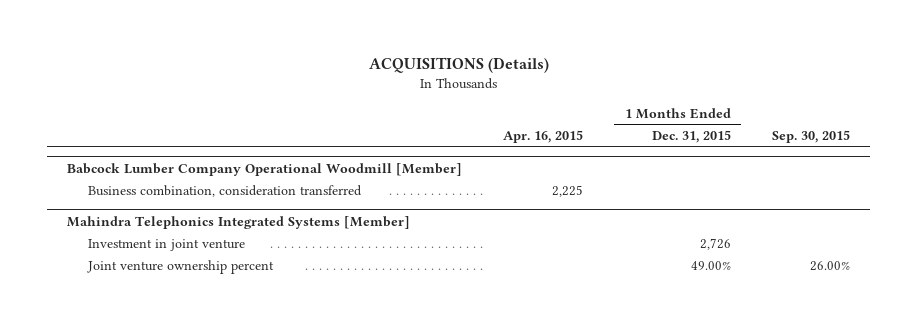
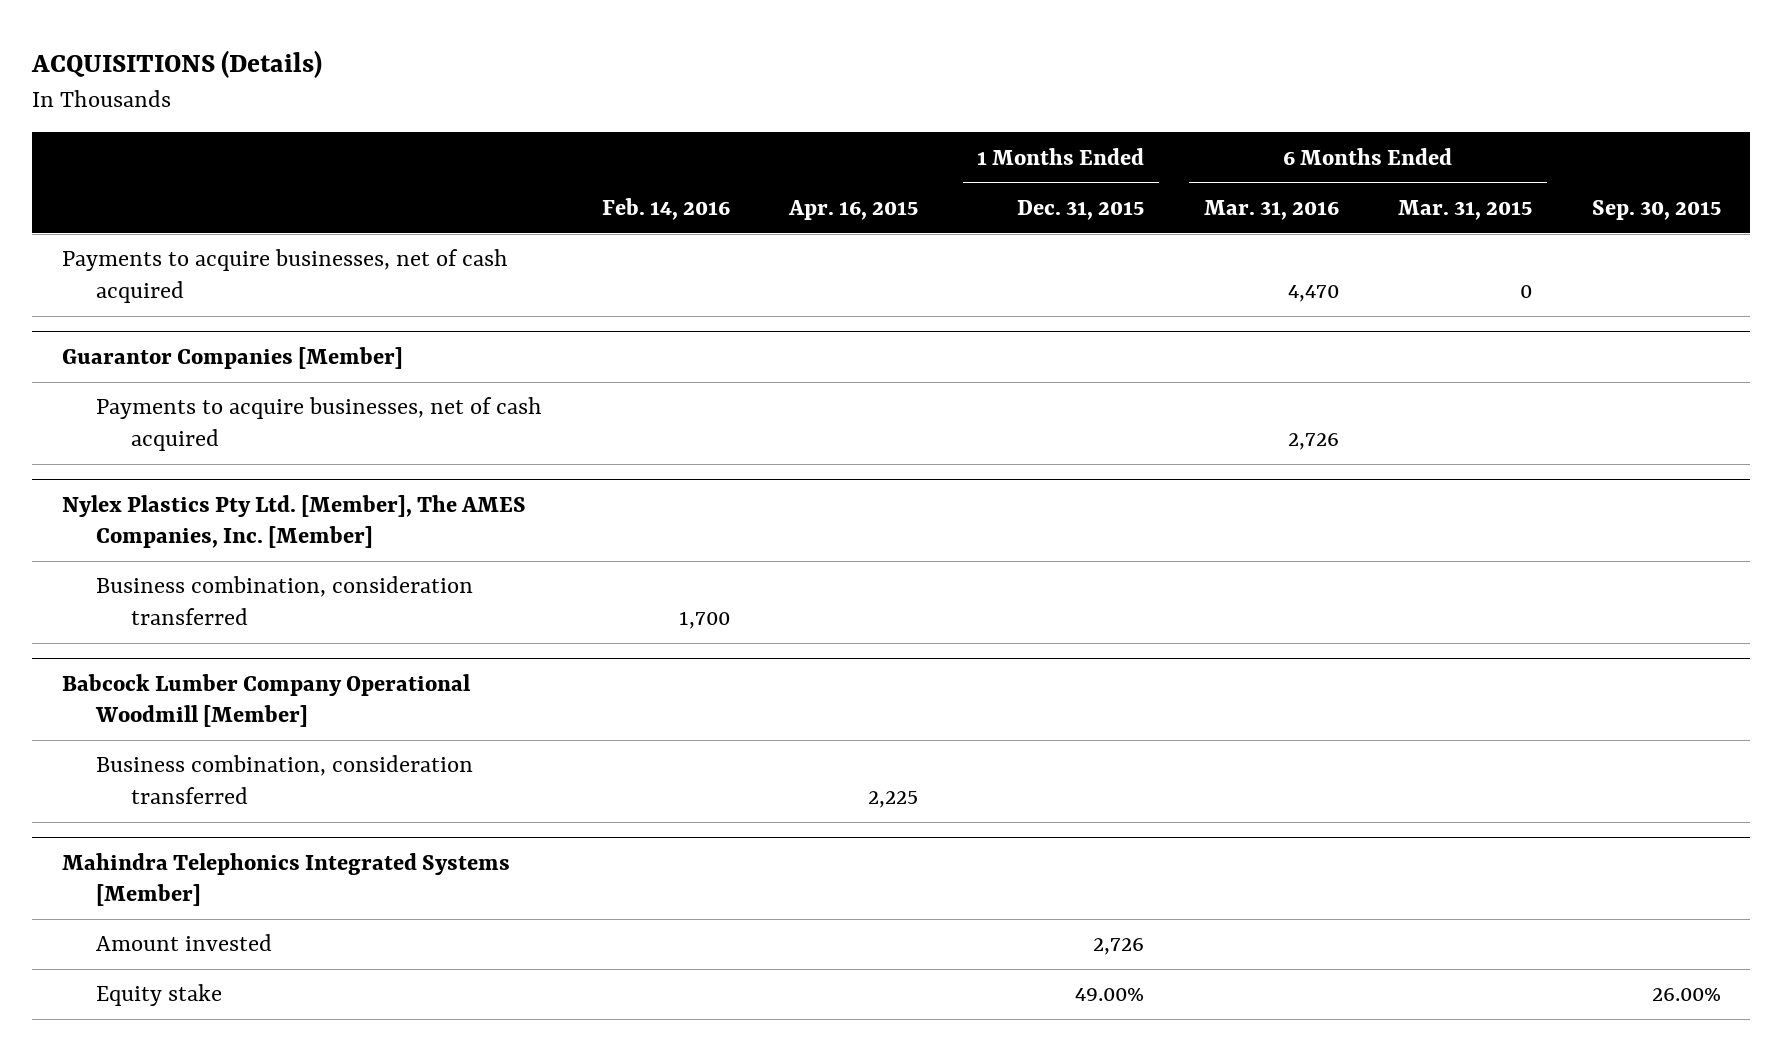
- | Apr. 16, 2015 | 1 Months Ended Dec. 31, 2015 | Sep. 30, 2015
+ | Feb. 14, 2016 | Apr. 16, 2015 | 1 Months Ended Dec. 31, 2015 | 6 Months Ended Mar. 31, 2016 | 6 Months Ended Mar. 31, 2015 | Sep. 30, 2015
+ Payments to acquire businesses, net of cash acquired | | | | 4,470 | 0 |
+ Guarantor Companies [Member]
+ Payments to acquire businesses, net of cash acquired | | | | 2,726 | |
+ Nylex Plastics Pty Ltd. [Member], The AMES Companies, Inc. [Member]
+ Business combination, consideration transferred | 1,700 | | | | |
@ Mahindra Telephonics Integrated Systems [Member]
- Investment in joint venture | | 2,726 |
- Joint venture ownership percent | | 49.00% | 26.00%
+ Amount invested | | | 2,726 | | |
+ Equity stake | | | 49.00% | | | 26.00%

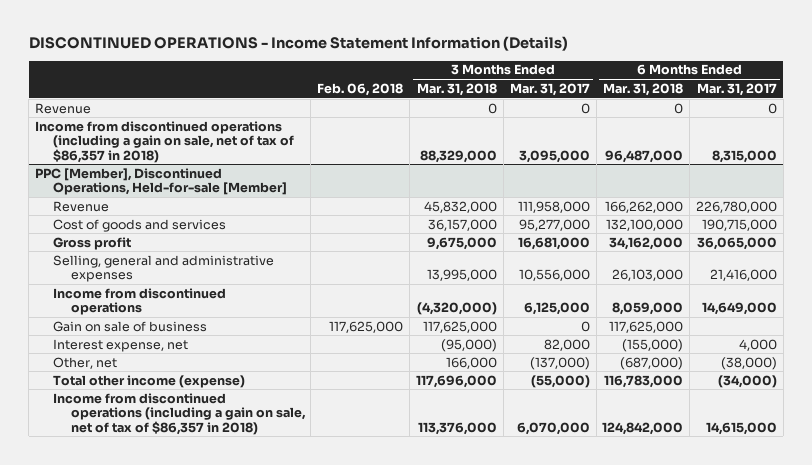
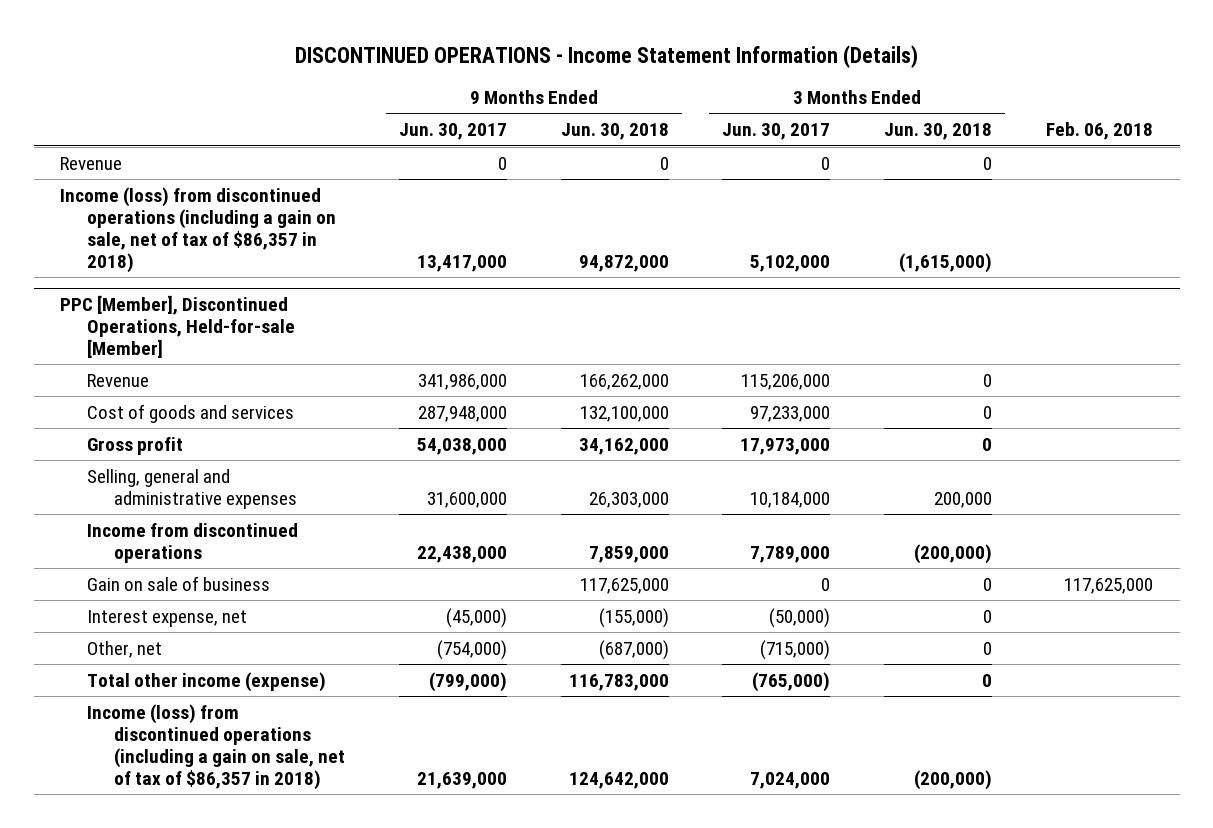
- | Feb. 06, 2018 | 3 Months Ended Mar. 31, 2018 | 3 Months Ended Mar. 31, 2017 | 6 Months Ended Mar. 31, 2018 | 6 Months Ended Mar. 31, 2017
+ | 9 Months Ended Jun. 30, 2017 | 9 Months Ended Jun. 30, 2018 | 3 Months Ended Jun. 30, 2017 | 3 Months Ended Jun. 30, 2018 | Feb. 06, 2018
- Income from discontinued operations (including a gain on sale, net of tax of $86,357 in 2018) | | 88,329,000 | 3,095,000 | 96,487,000 | 8,315,000
+ Income (loss) from discontinued operations (including a gain on sale, net of tax of $86,357 in 2018) | 13,417,000 | 94,872,000 | 5,102,000 | (1,615,000) |
@ PPC [Member], Discontinued Operations, Held-for-sale [Member]
- Income from discontinued operations (including a gain on sale, net of tax of $86,357 in 2018) | | 113,376,000 | 6,070,000 | 124,842,000 | 14,615,000
+ Income (loss) from discontinued operations (including a gain on sale, net of tax of $86,357 in 2018) | 21,639,000 | 124,642,000 | 7,024,000 | (200,000) |

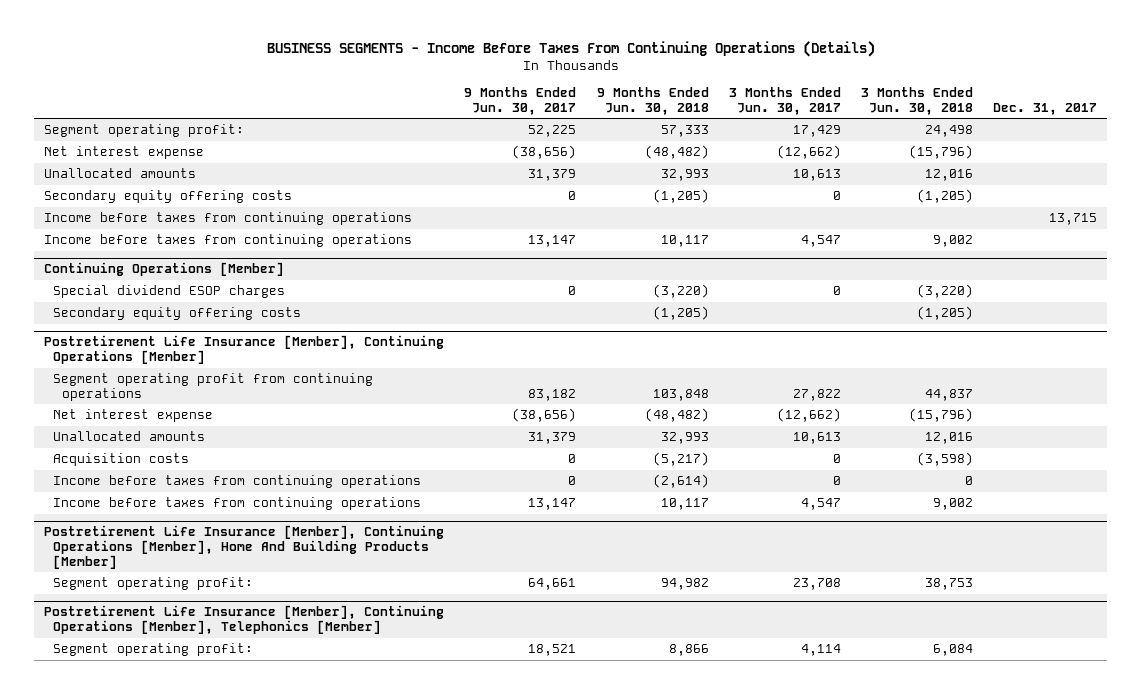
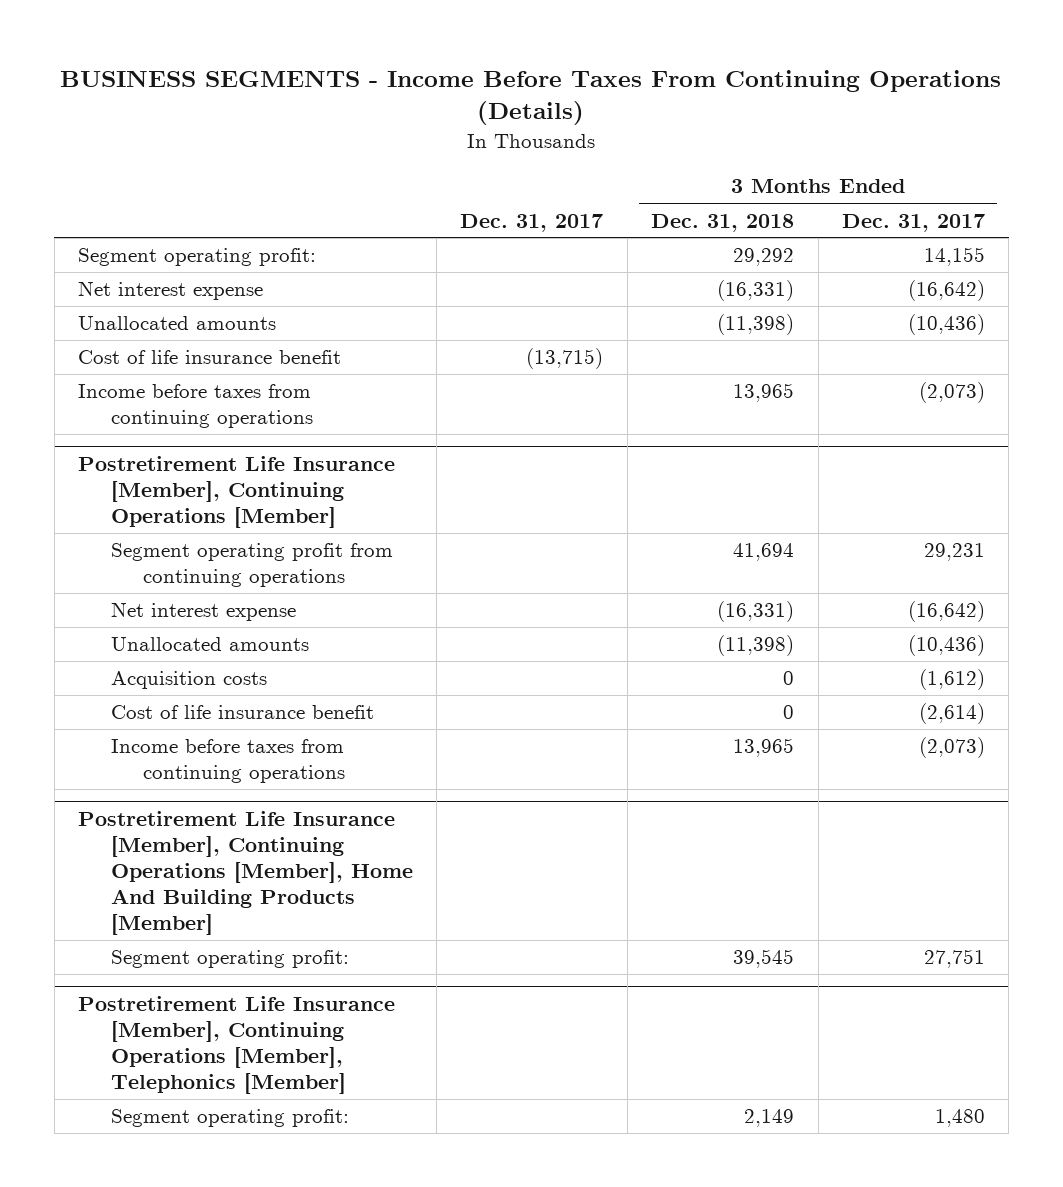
- | 9 Months Ended Jun. 30, 2017 | 9 Months Ended Jun. 30, 2018 | 3 Months Ended Jun. 30, 2017 | 3 Months Ended Jun. 30, 2018 | Dec. 31, 2017
+ | Dec. 31, 2017 | 3 Months Ended Dec. 31, 2018 | 3 Months Ended Dec. 31, 2017
- Secondary equity offering costs | 0 | (1,205) | 0 | (1,205) |
- Income before taxes from continuing operations | | | | | 13,715
+ Cost of life insurance benefit | (13,715) | |
- Continuing Operations [Member]
- Special dividend ESOP charges | 0 | (3,220) | 0 | (3,220) |
- Secondary equity offering costs | | (1,205) | | (1,205) |
@ Postretirement Life Insurance [Member], Continuing Operations [Member]
- Income before taxes from continuing operations | 0 | (2,614) | 0 | 0 |
+ Cost of life insurance benefit | | 0 | (2,614)

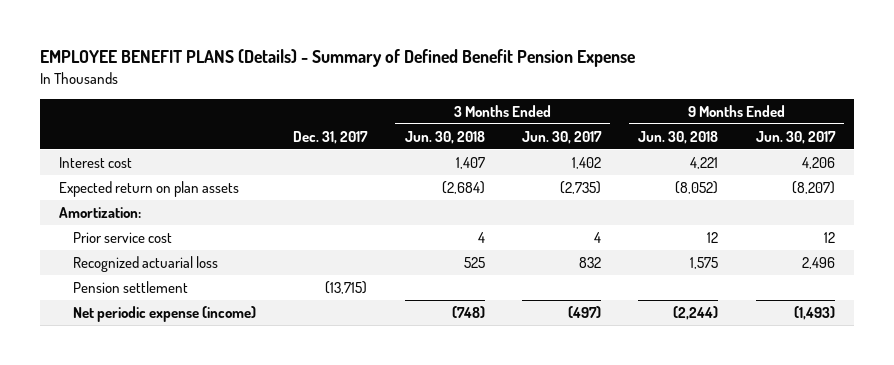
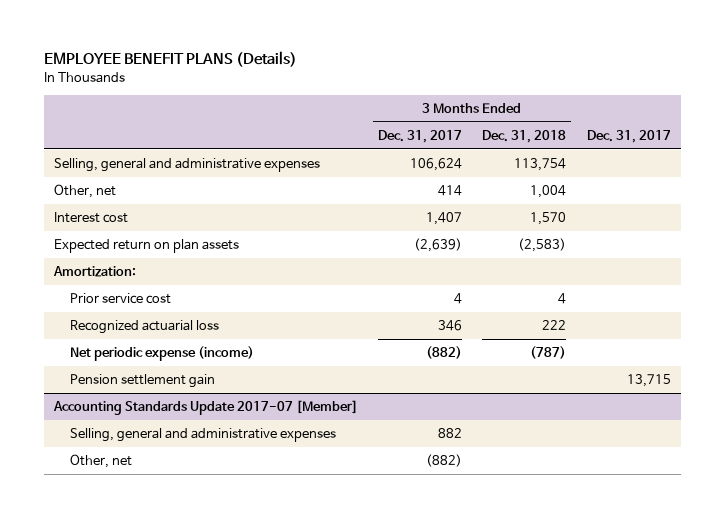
- EMPLOYEE BENEFIT PLANS (Details) - Summary of Defined Benefit Pension Expense
+ EMPLOYEE BENEFIT PLANS (Details)
- | Dec. 31, 2017 | 3 Months Ended Jun. 30, 2018 | 3 Months Ended Jun. 30, 2017 | 9 Months Ended Jun. 30, 2018 | 9 Months Ended Jun. 30, 2017
+ | 3 Months Ended Dec. 31, 2017 | 3 Months Ended Dec. 31, 2018 | Dec. 31, 2017
+ Selling, general and administrative expenses | 106,624 | 113,754 |
+ Other, net | 414 | 1,004 |
- Pension settlement | (13,715) | | | |
+ Pension settlement gain | | | 13,715
+ Accounting Standards Update 2017-07 [Member]
+ Selling, general and administrative expenses | 882 | |
+ Other, net | (882) | |

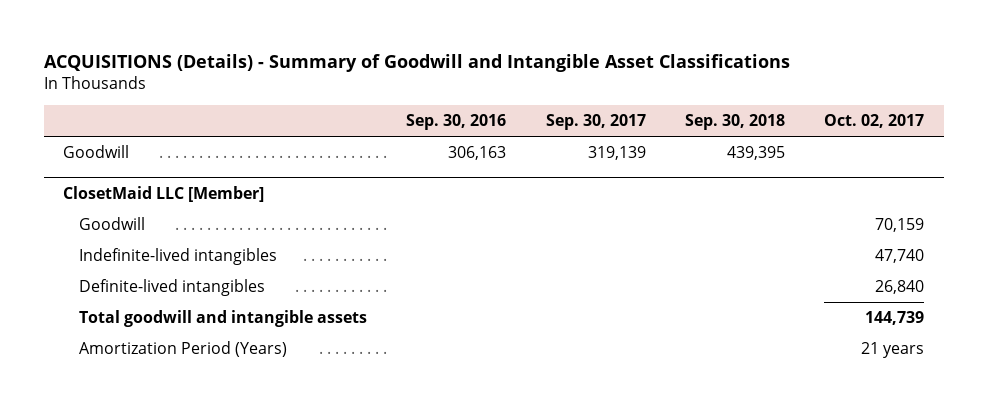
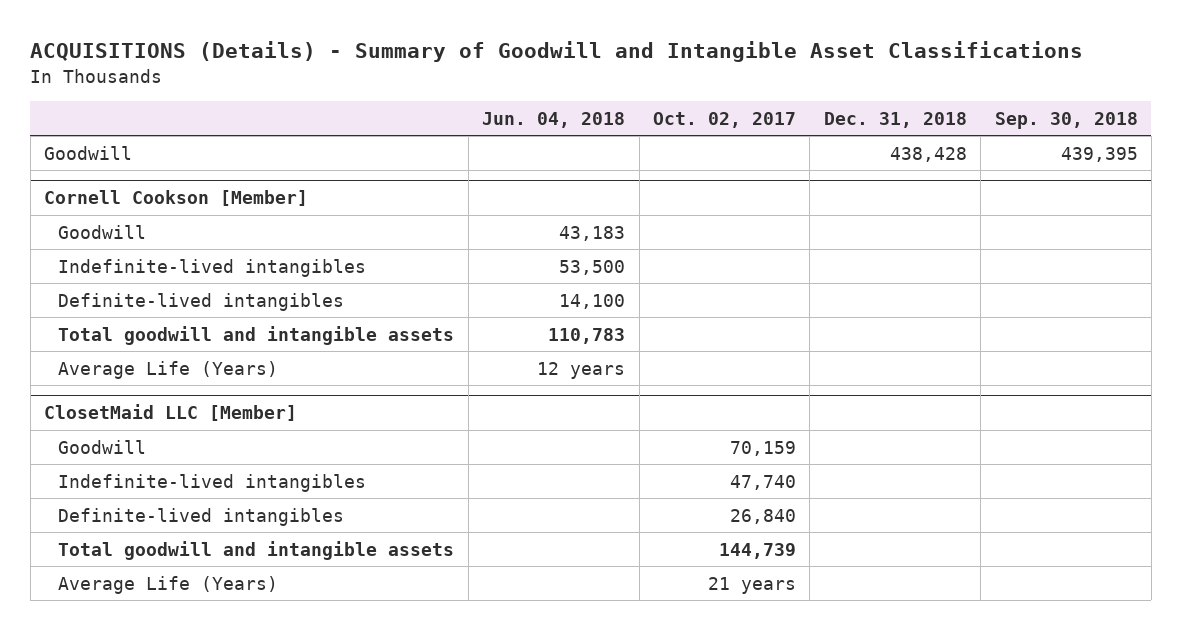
- | Sep. 30, 2016 | Sep. 30, 2017 | Sep. 30, 2018 | Oct. 02, 2017
+ | Jun. 04, 2018 | Oct. 02, 2017 | Dec. 31, 2018 | Sep. 30, 2018
+ Cornell Cookson [Member]
+ Goodwill | 43,183 | | |
+ Indefinite-lived intangibles | 53,500 | | |
+ Definite-lived intangibles | 14,100 | | |
+ Total goodwill and intangible assets | 110,783 | | |
+ Average Life (Years) | 12 years | | |
@ ClosetMaid LLC [Member]
- Amortization Period (Years) | | | | 21 years
+ Average Life (Years) | | 21 years | |

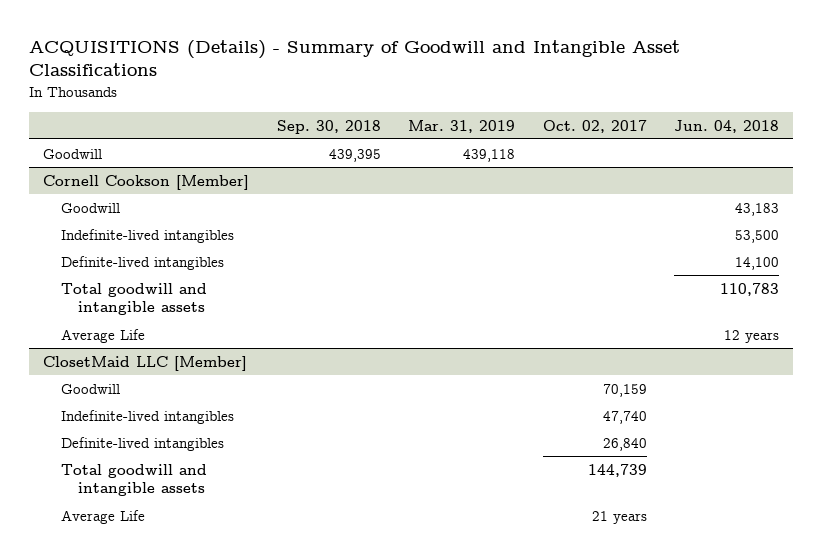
- | Jun. 04, 2018 | Oct. 02, 2017 | Dec. 31, 2018 | Sep. 30, 2018
+ | Sep. 30, 2018 | Mar. 31, 2019 | Oct. 02, 2017 | Jun. 04, 2018
@ Cornell Cookson [Member]
- Average Life (Years) | 12 years | | |
+ Average Life | | | | 12 years
@ ClosetMaid LLC [Member]
- Average Life (Years) | | 21 years | |
+ Average Life | | | 21 years |

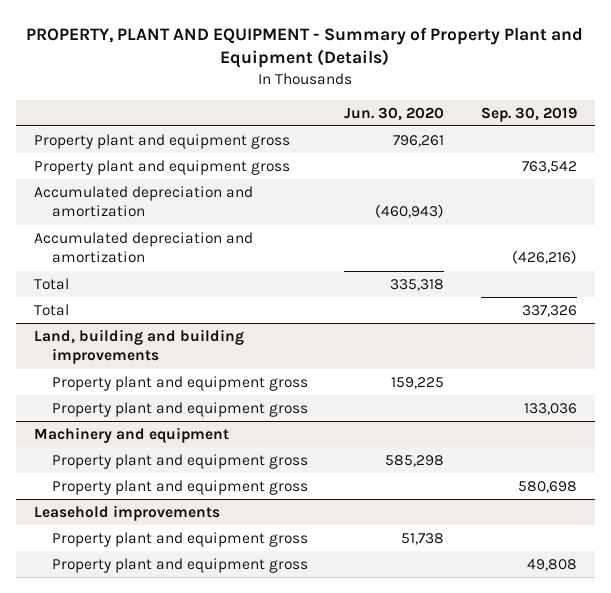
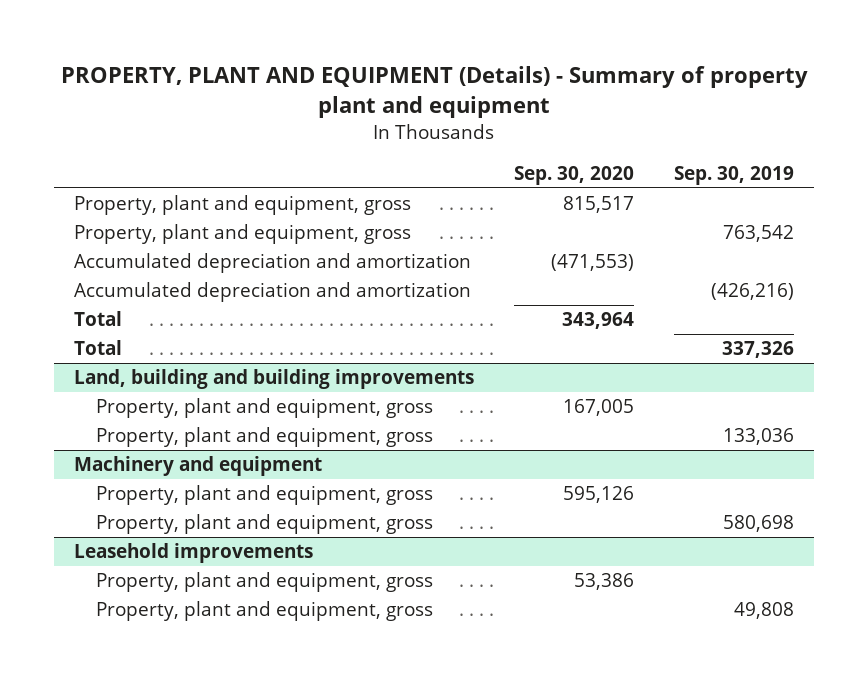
- PROPERTY, PLANT AND EQUIPMENT - Summary of Property Plant and Equipment (Details)
+ PROPERTY, PLANT AND EQUIPMENT (Details) - Summary of property plant and equipment
- | Jun. 30, 2020 | Sep. 30, 2019
+ | Sep. 30, 2020 | Sep. 30, 2019
- Property plant and equipment gross | 796,261 |
- Property plant and equipment gross | | 763,542
+ Property, plant and equipment, gross | 815,517 |
+ Property, plant and equipment, gross | | 763,542
@ Land, building and building improvements
- Property plant and equipment gross | 159,225 |
- Property plant and equipment gross | | 133,036
+ Property, plant and equipment, gross | 167,005 |
+ Property, plant and equipment, gross | | 133,036
@ Machinery and equipment
- Property plant and equipment gross | 585,298 |
- Property plant and equipment gross | | 580,698
+ Property, plant and equipment, gross | 595,126 |
+ Property, plant and equipment, gross | | 580,698
@ Leasehold improvements
- Property plant and equipment gross | 51,738 |
- Property plant and equipment gross | | 49,808
+ Property, plant and equipment, gross | 53,386 |
+ Property, plant and equipment, gross | | 49,808

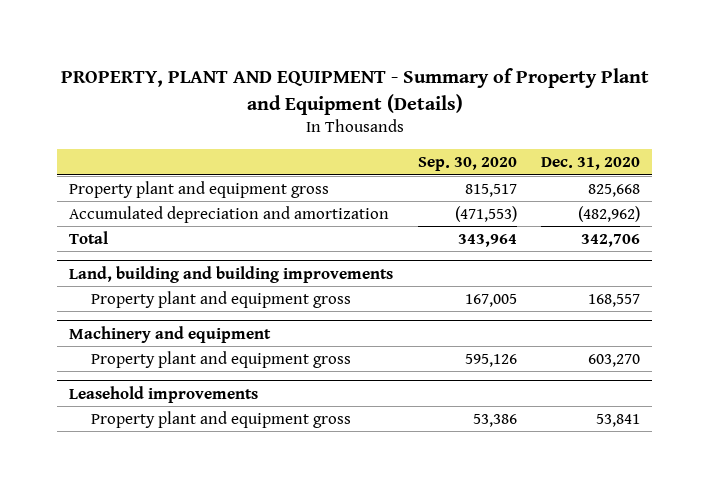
- PROPERTY, PLANT AND EQUIPMENT (Details) - Summary of property plant and equipment
+ PROPERTY, PLANT AND EQUIPMENT - Summary of Property Plant and Equipment (Details)
- | Sep. 30, 2020 | Sep. 30, 2019
+ | Sep. 30, 2020 | Dec. 31, 2020
- Property, plant and equipment, gross | 815,517 |
- Property, plant and equipment, gross | | 763,542
+ Property plant and equipment gross | 815,517 | 825,668
- Accumulated depreciation and amortization | | (426,216)
- Total | | 337,326
@ Land, building and building improvements
- Property, plant and equipment, gross | 167,005 |
- Property, plant and equipment, gross | | 133,036
+ Property plant and equipment gross | 167,005 | 168,557
@ Machinery and equipment
- Property, plant and equipment, gross | 595,126 |
- Property, plant and equipment, gross | | 580,698
+ Property plant and equipment gross | 595,126 | 603,270
@ Leasehold improvements
- Property, plant and equipment, gross | 53,386 |
- Property, plant and equipment, gross | | 49,808
+ Property plant and equipment gross | 53,386 | 53,841

